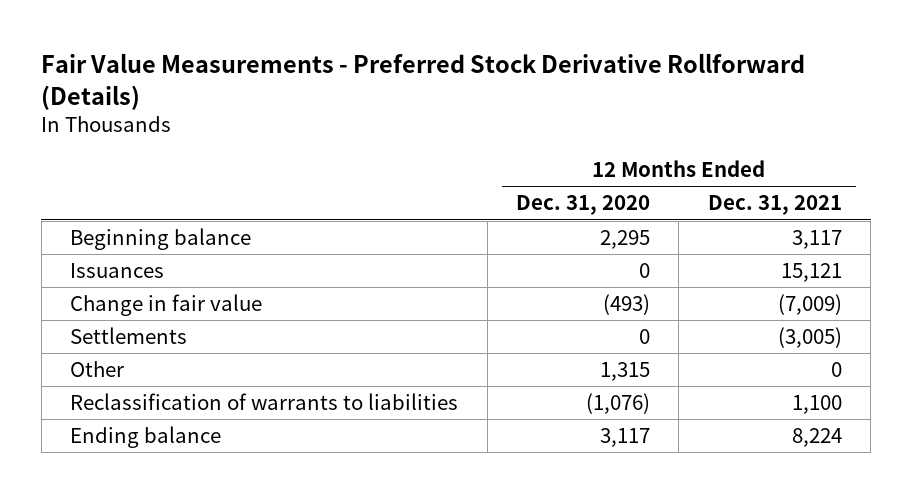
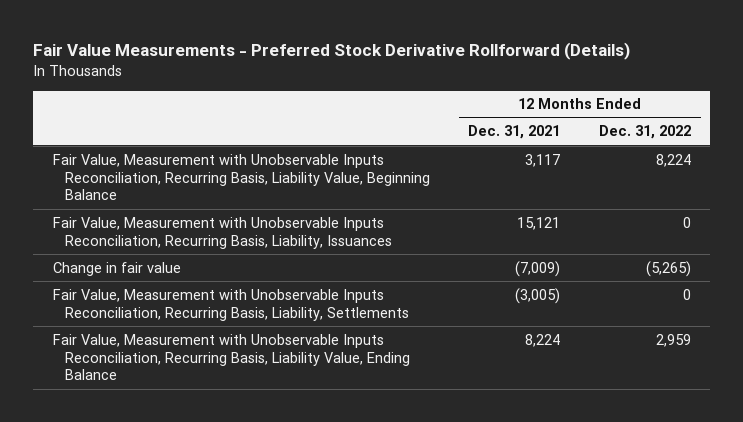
- | 12 Months Ended Dec. 31, 2020 | 12 Months Ended Dec. 31, 2021
+ | 12 Months Ended Dec. 31, 2021 | 12 Months Ended Dec. 31, 2022
- Beginning balance | 2,295 | 3,117
- Issuances | 0 | 15,121
+ Fair Value, Measurement with Unobservable Inputs Reconciliation, Recurring Basis, Liability Value, Beginning Balance | 3,117 | 8,224
+ Fair Value, Measurement with Unobservable Inputs Reconciliation, Recurring Basis, Liability, Issuances | 15,121 | 0
- Settlements | 0 | (3,005)
- Other | 1,315 | 0
- Reclassification of warrants to liabilities | (1,076) | 1,100
- Ending balance | 3,117 | 8,224
+ Fair Value, Measurement with Unobservable Inputs Reconciliation, Recurring Basis, Liability, Settlements | (3,005) | 0
+ Fair Value, Measurement with Unobservable Inputs Reconciliation, Recurring Basis, Liability Value, Ending Balance | 8,224 | 2,959

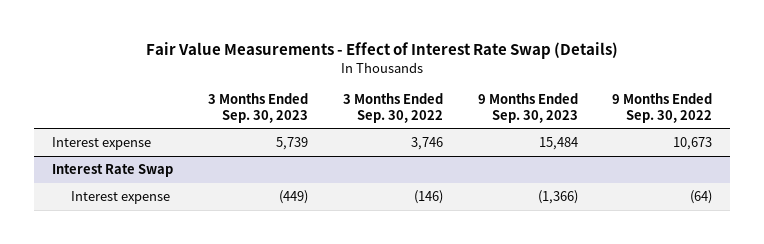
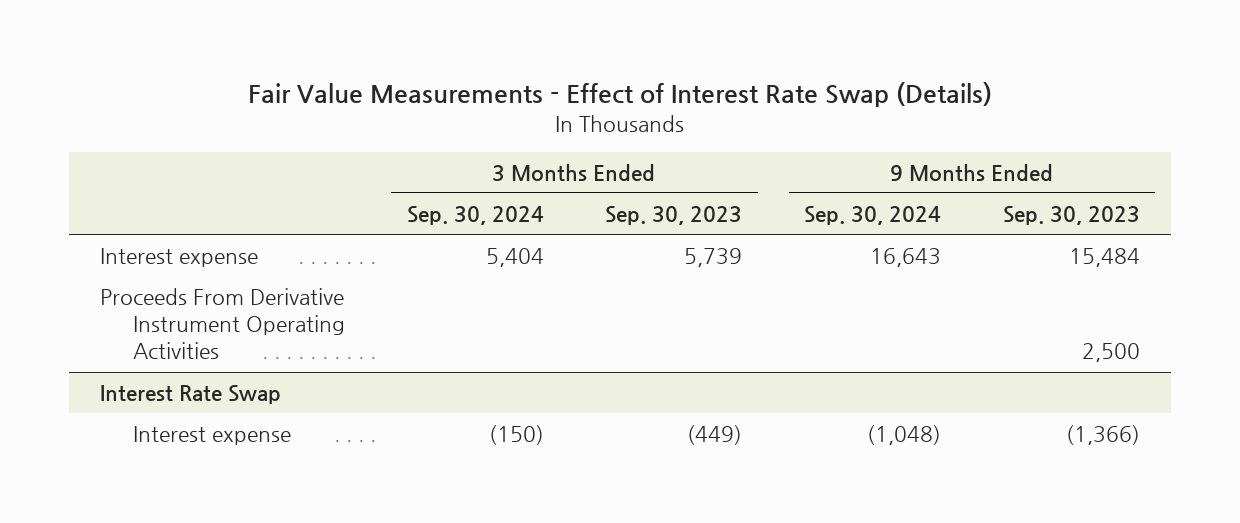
- | 3 Months Ended Sep. 30, 2023 | 3 Months Ended Sep. 30, 2022 | 9 Months Ended Sep. 30, 2023 | 9 Months Ended Sep. 30, 2022
+ | 3 Months Ended Sep. 30, 2024 | 3 Months Ended Sep. 30, 2023 | 9 Months Ended Sep. 30, 2024 | 9 Months Ended Sep. 30, 2023
+ Proceeds From Derivative Instrument Operating Activities | | | | 2,500

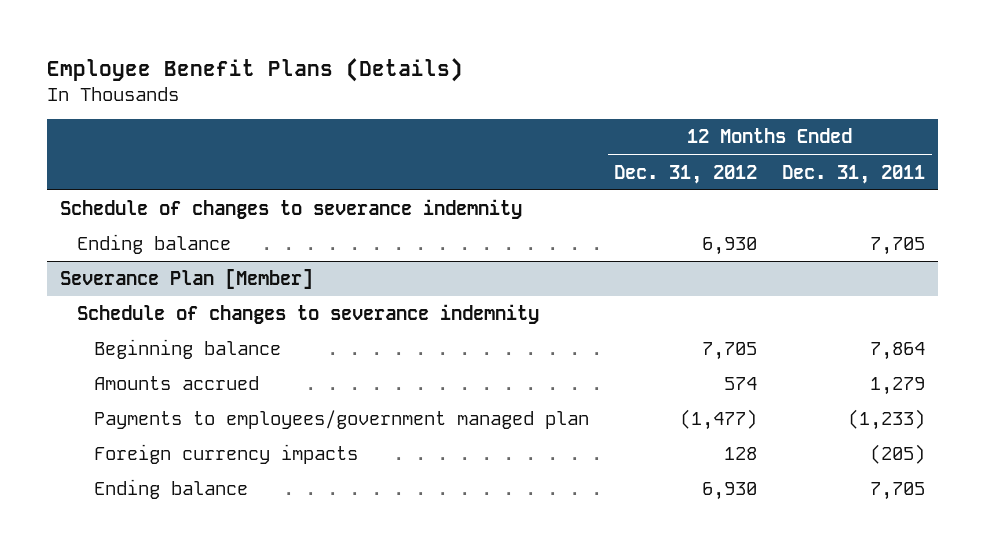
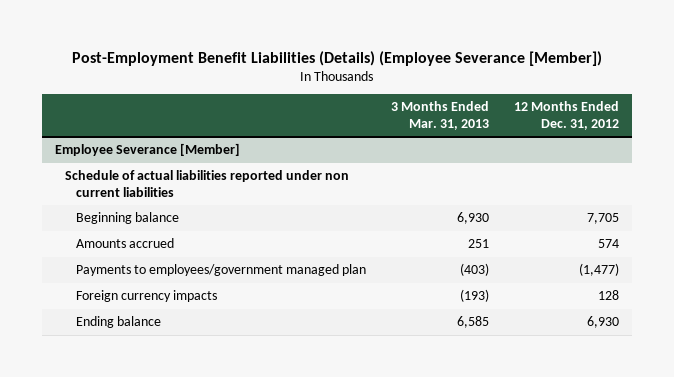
- Employee Benefit Plans (Details)
+ Post-Employment Benefit Liabilities (Details) (Employee Severance [Member])
- | 12 Months Ended Dec. 31, 2012 | 12 Months Ended Dec. 31, 2011
+ | 3 Months Ended Mar. 31, 2013 | 12 Months Ended Dec. 31, 2012
- Schedule of changes to severance indemnity
- Ending balance | 6,930 | 7,705
- Severance Plan [Member]
- Schedule of changes to severance indemnity
+ Employee Severance [Member]
+ Schedule of actual liabilities reported under non current liabilities

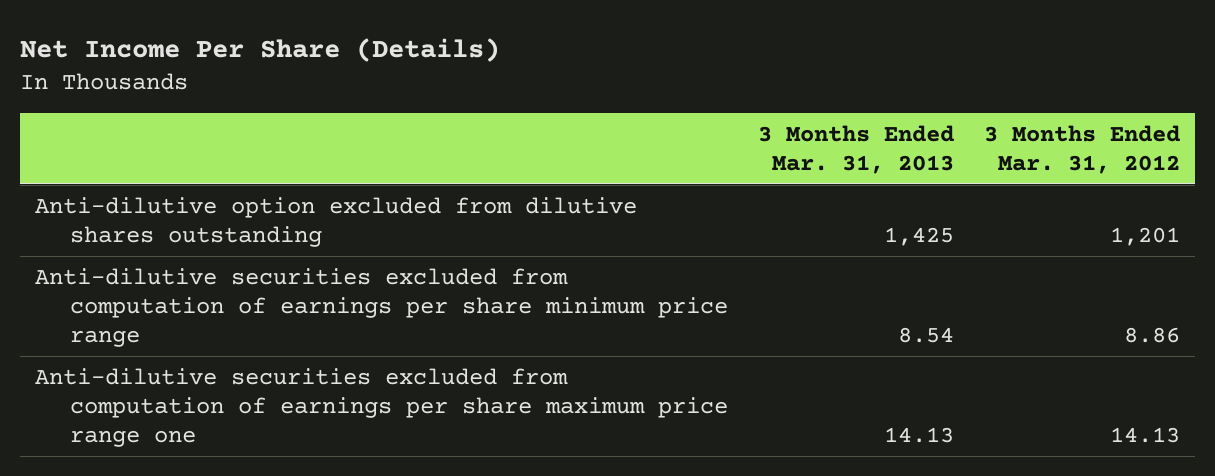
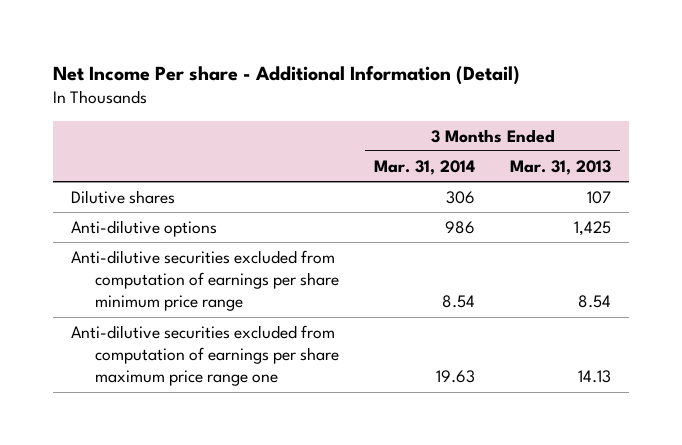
- Net Income Per Share (Details)
+ Net Income Per share - Additional Information (Detail)
- | 3 Months Ended Mar. 31, 2013 | 3 Months Ended Mar. 31, 2012
+ | 3 Months Ended Mar. 31, 2014 | 3 Months Ended Mar. 31, 2013
- Anti-dilutive option excluded from dilutive shares outstanding | 1,425 | 1,201
+ Dilutive shares | 306 | 107
+ Anti-dilutive options | 986 | 1,425

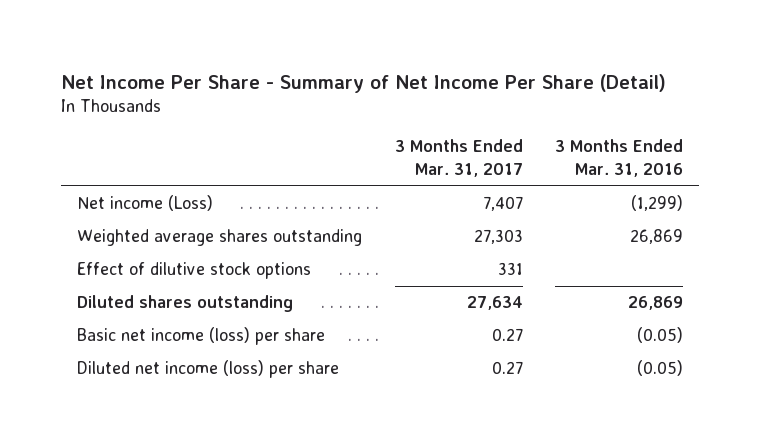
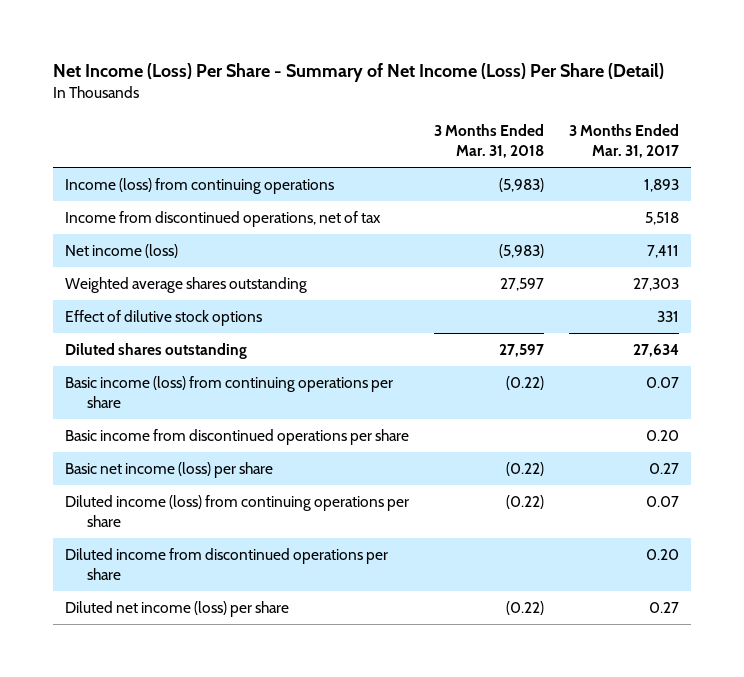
- Net Income Per Share - Summary of Net Income Per Share (Detail)
+ Net Income (Loss) Per Share - Summary of Net Income (Loss) Per Share (Detail)
- | 3 Months Ended Mar. 31, 2017 | 3 Months Ended Mar. 31, 2016
+ | 3 Months Ended Mar. 31, 2018 | 3 Months Ended Mar. 31, 2017
- Net income (Loss) | 7,407 | (1,299)
+ Income (loss) from continuing operations | (5,983) | 1,893
+ Income from discontinued operations, net of tax | | 5,518
+ Net income (loss) | (5,983) | 7,411
+ Basic income (loss) from continuing operations per share | (0.22) | 0.07
+ Basic income from discontinued operations per share | | 0.20
+ Diluted income (loss) from continuing operations per share | (0.22) | 0.07
+ Diluted income from discontinued operations per share | | 0.20

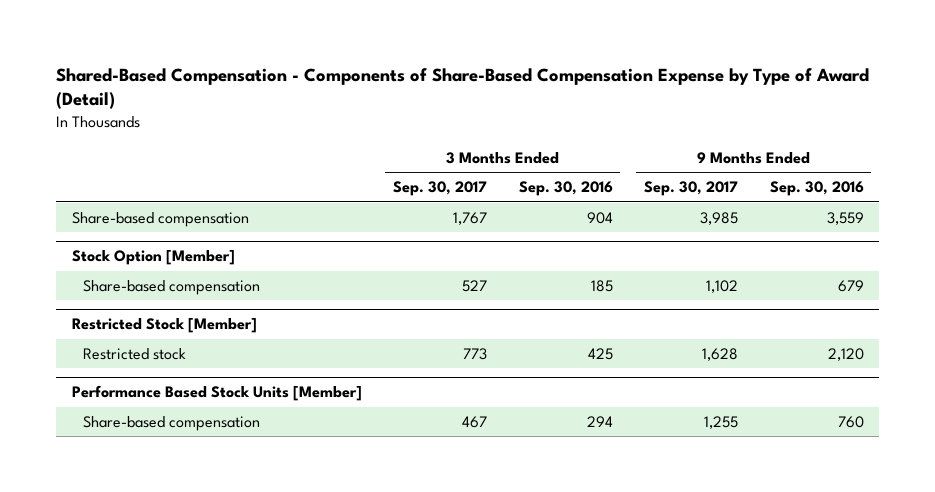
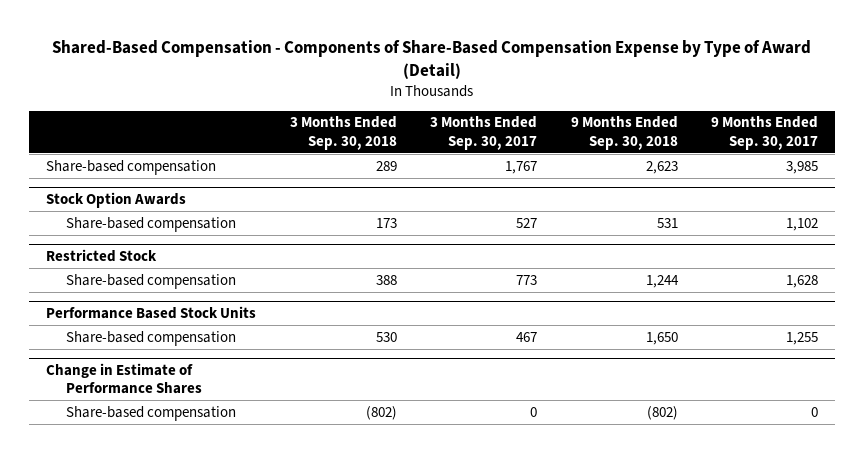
- | 3 Months Ended Sep. 30, 2017 | 3 Months Ended Sep. 30, 2016 | 9 Months Ended Sep. 30, 2017 | 9 Months Ended Sep. 30, 2016
+ | 3 Months Ended Sep. 30, 2018 | 3 Months Ended Sep. 30, 2017 | 9 Months Ended Sep. 30, 2018 | 9 Months Ended Sep. 30, 2017
- Stock Option [Member]
+ Stock Option Awards
- Restricted Stock [Member]
- Restricted stock | 773 | 425 | 1,628 | 2,120
- Performance Based Stock Units [Member]
+ Restricted Stock
+ Share-based compensation | 388 | 773 | 1,244 | 1,628
+ Performance Based Stock Units
+ Change in Estimate of Performance Shares
+ Share-based compensation | (802) | 0 | (802) | 0

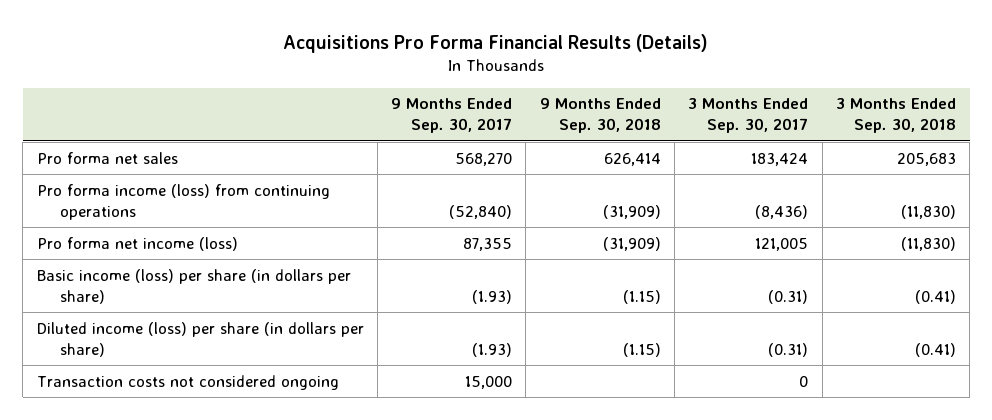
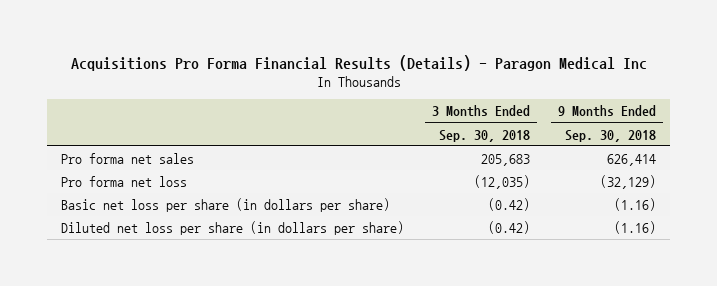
- Acquisitions Pro Forma Financial Results (Details)
+ Acquisitions Pro Forma Financial Results (Details) - Paragon Medical Inc
- | 9 Months Ended Sep. 30, 2017 | 9 Months Ended Sep. 30, 2018 | 3 Months Ended Sep. 30, 2017 | 3 Months Ended Sep. 30, 2018
+ | 3 Months Ended Sep. 30, 2018 | 9 Months Ended Sep. 30, 2018
- Pro forma income (loss) from continuing operations | (52,840) | (31,909) | (8,436) | (11,830)
- Pro forma net income (loss) | 87,355 | (31,909) | 121,005 | (11,830)
- Basic income (loss) per share (in dollars per share) | (1.93) | (1.15) | (0.31) | (0.41)
- Diluted income (loss) per share (in dollars per share) | (1.93) | (1.15) | (0.31) | (0.41)
- Transaction costs not considered ongoing | 15,000 | | 0 |
+ Pro forma net loss | (12,035) | (32,129)
+ Basic net loss per share (in dollars per share) | (0.42) | (1.16)
+ Diluted net loss per share (in dollars per share) | (0.42) | (1.16)

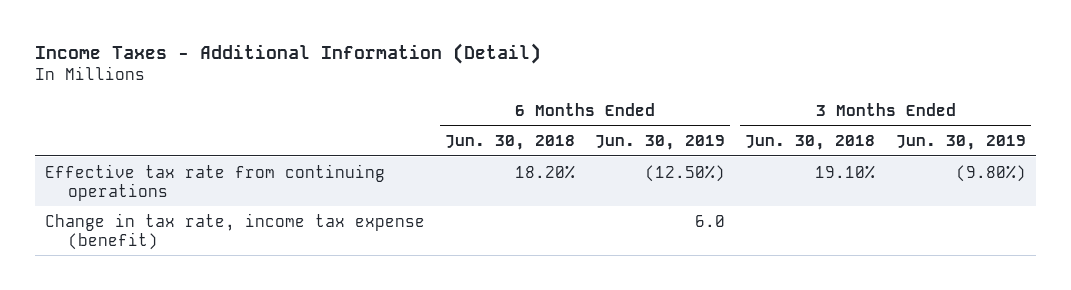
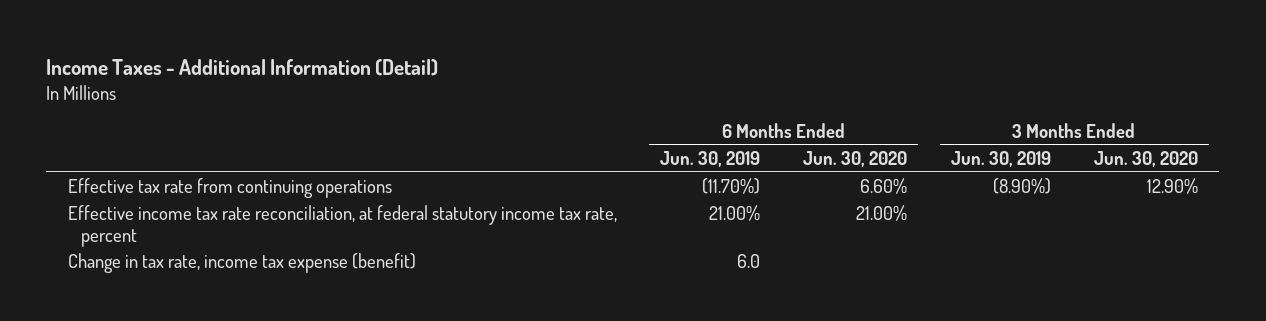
- | 6 Months Ended Jun. 30, 2018 | 6 Months Ended Jun. 30, 2019 | 3 Months Ended Jun. 30, 2018 | 3 Months Ended Jun. 30, 2019
+ | 6 Months Ended Jun. 30, 2019 | 6 Months Ended Jun. 30, 2020 | 3 Months Ended Jun. 30, 2019 | 3 Months Ended Jun. 30, 2020
- Effective tax rate from continuing operations | 18.20% | (12.50%) | 19.10% | (9.80%)
+ Effective tax rate from continuing operations | (11.70%) | 6.60% | (8.90%) | 12.90%
+ Effective income tax rate reconciliation, at federal statutory income tax rate, percent | 21.00% | 21.00% | |

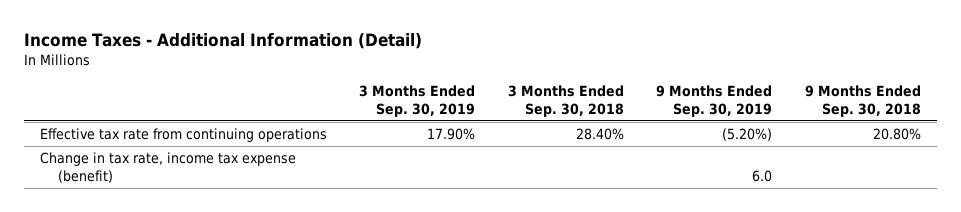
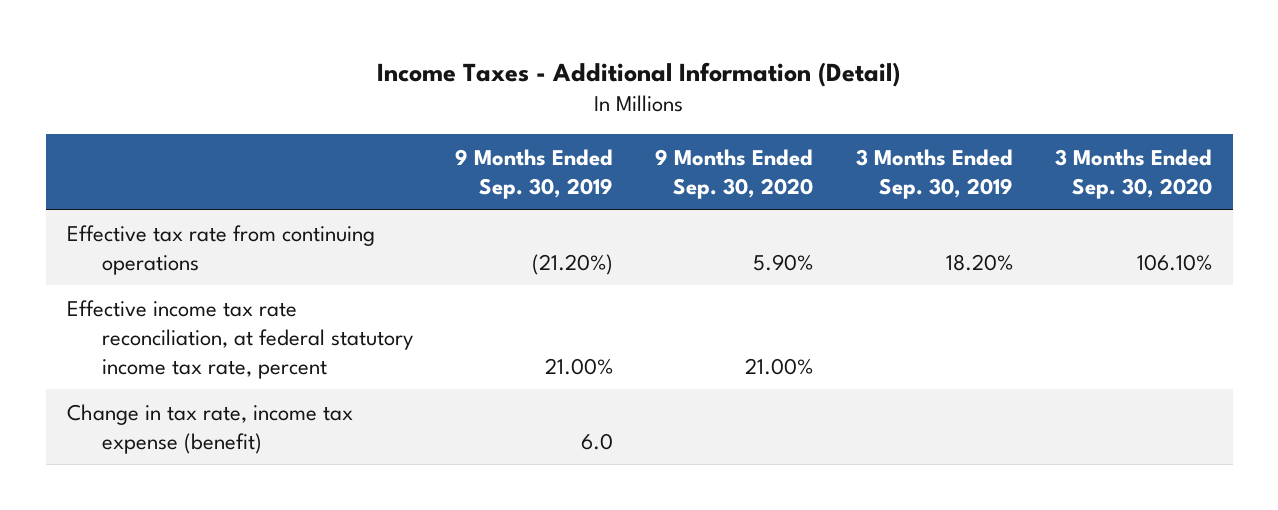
- | 3 Months Ended Sep. 30, 2019 | 3 Months Ended Sep. 30, 2018 | 9 Months Ended Sep. 30, 2019 | 9 Months Ended Sep. 30, 2018
+ | 9 Months Ended Sep. 30, 2019 | 9 Months Ended Sep. 30, 2020 | 3 Months Ended Sep. 30, 2019 | 3 Months Ended Sep. 30, 2020
- Effective tax rate from continuing operations | 17.90% | 28.40% | (5.20%) | 20.80%
+ Effective tax rate from continuing operations | (21.20%) | 5.90% | 18.20% | 106.10%
+ Effective income tax rate reconciliation, at federal statutory income tax rate, percent | 21.00% | 21.00% | |

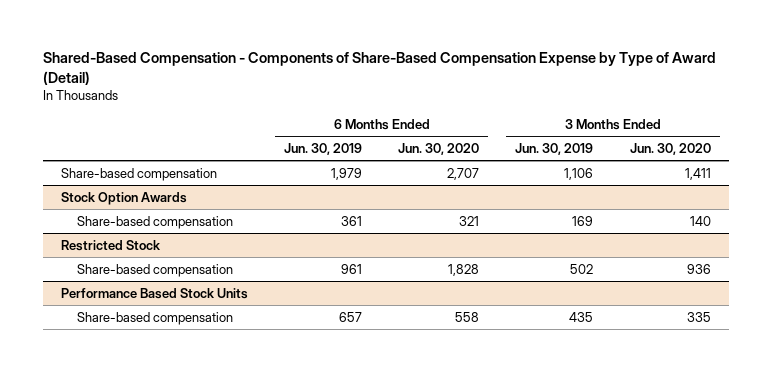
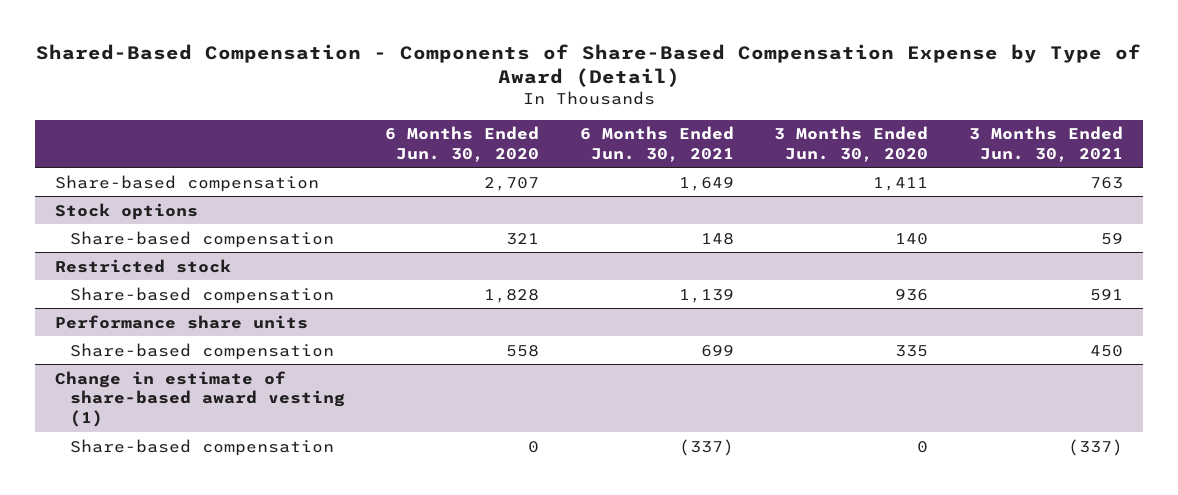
- | 6 Months Ended Jun. 30, 2019 | 6 Months Ended Jun. 30, 2020 | 3 Months Ended Jun. 30, 2019 | 3 Months Ended Jun. 30, 2020
+ | 6 Months Ended Jun. 30, 2020 | 6 Months Ended Jun. 30, 2021 | 3 Months Ended Jun. 30, 2020 | 3 Months Ended Jun. 30, 2021
- Stock Option Awards
+ Stock options
- Restricted Stock
+ Restricted stock
- Performance Based Stock Units
+ Performance share units
+ Change in estimate of share-based award vesting (1)
+ Share-based compensation | 0 | (337) | 0 | (337)

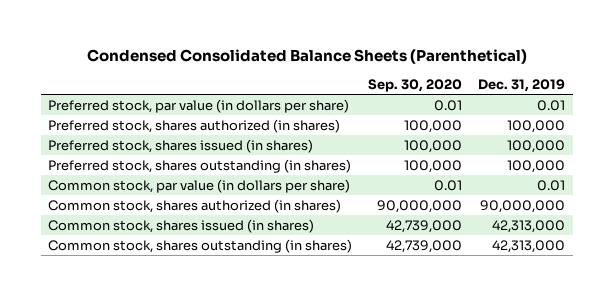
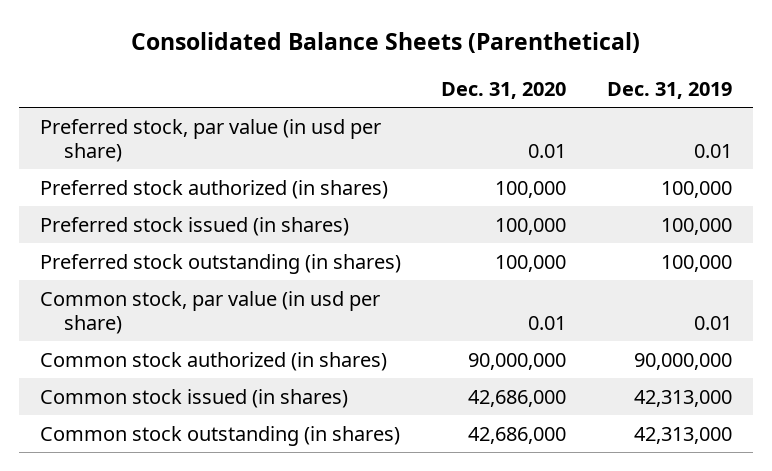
- Condensed Consolidated Balance Sheets (Parenthetical)
+ Consolidated Balance Sheets (Parenthetical)
- | Sep. 30, 2020 | Dec. 31, 2019
+ | Dec. 31, 2020 | Dec. 31, 2019
- Preferred stock, par value (in dollars per share) | 0.01 | 0.01
- Preferred stock, shares authorized (in shares) | 100,000 | 100,000
- Preferred stock, shares issued (in shares) | 100,000 | 100,000
- Preferred stock, shares outstanding (in shares) | 100,000 | 100,000
- Common stock, par value (in dollars per share) | 0.01 | 0.01
- Common stock, shares authorized (in shares) | 90,000,000 | 90,000,000
- Common stock, shares issued (in shares) | 42,739,000 | 42,313,000
- Common stock, shares outstanding (in shares) | 42,739,000 | 42,313,000
+ Preferred stock, par value (in usd per share) | 0.01 | 0.01
+ Preferred stock authorized (in shares) | 100,000 | 100,000
+ Preferred stock issued (in shares) | 100,000 | 100,000
+ Preferred stock outstanding (in shares) | 100,000 | 100,000
+ Common stock, par value (in usd per share) | 0.01 | 0.01
+ Common stock authorized (in shares) | 90,000,000 | 90,000,000
+ Common stock issued (in shares) | 42,686,000 | 42,313,000
+ Common stock outstanding (in shares) | 42,686,000 | 42,313,000

